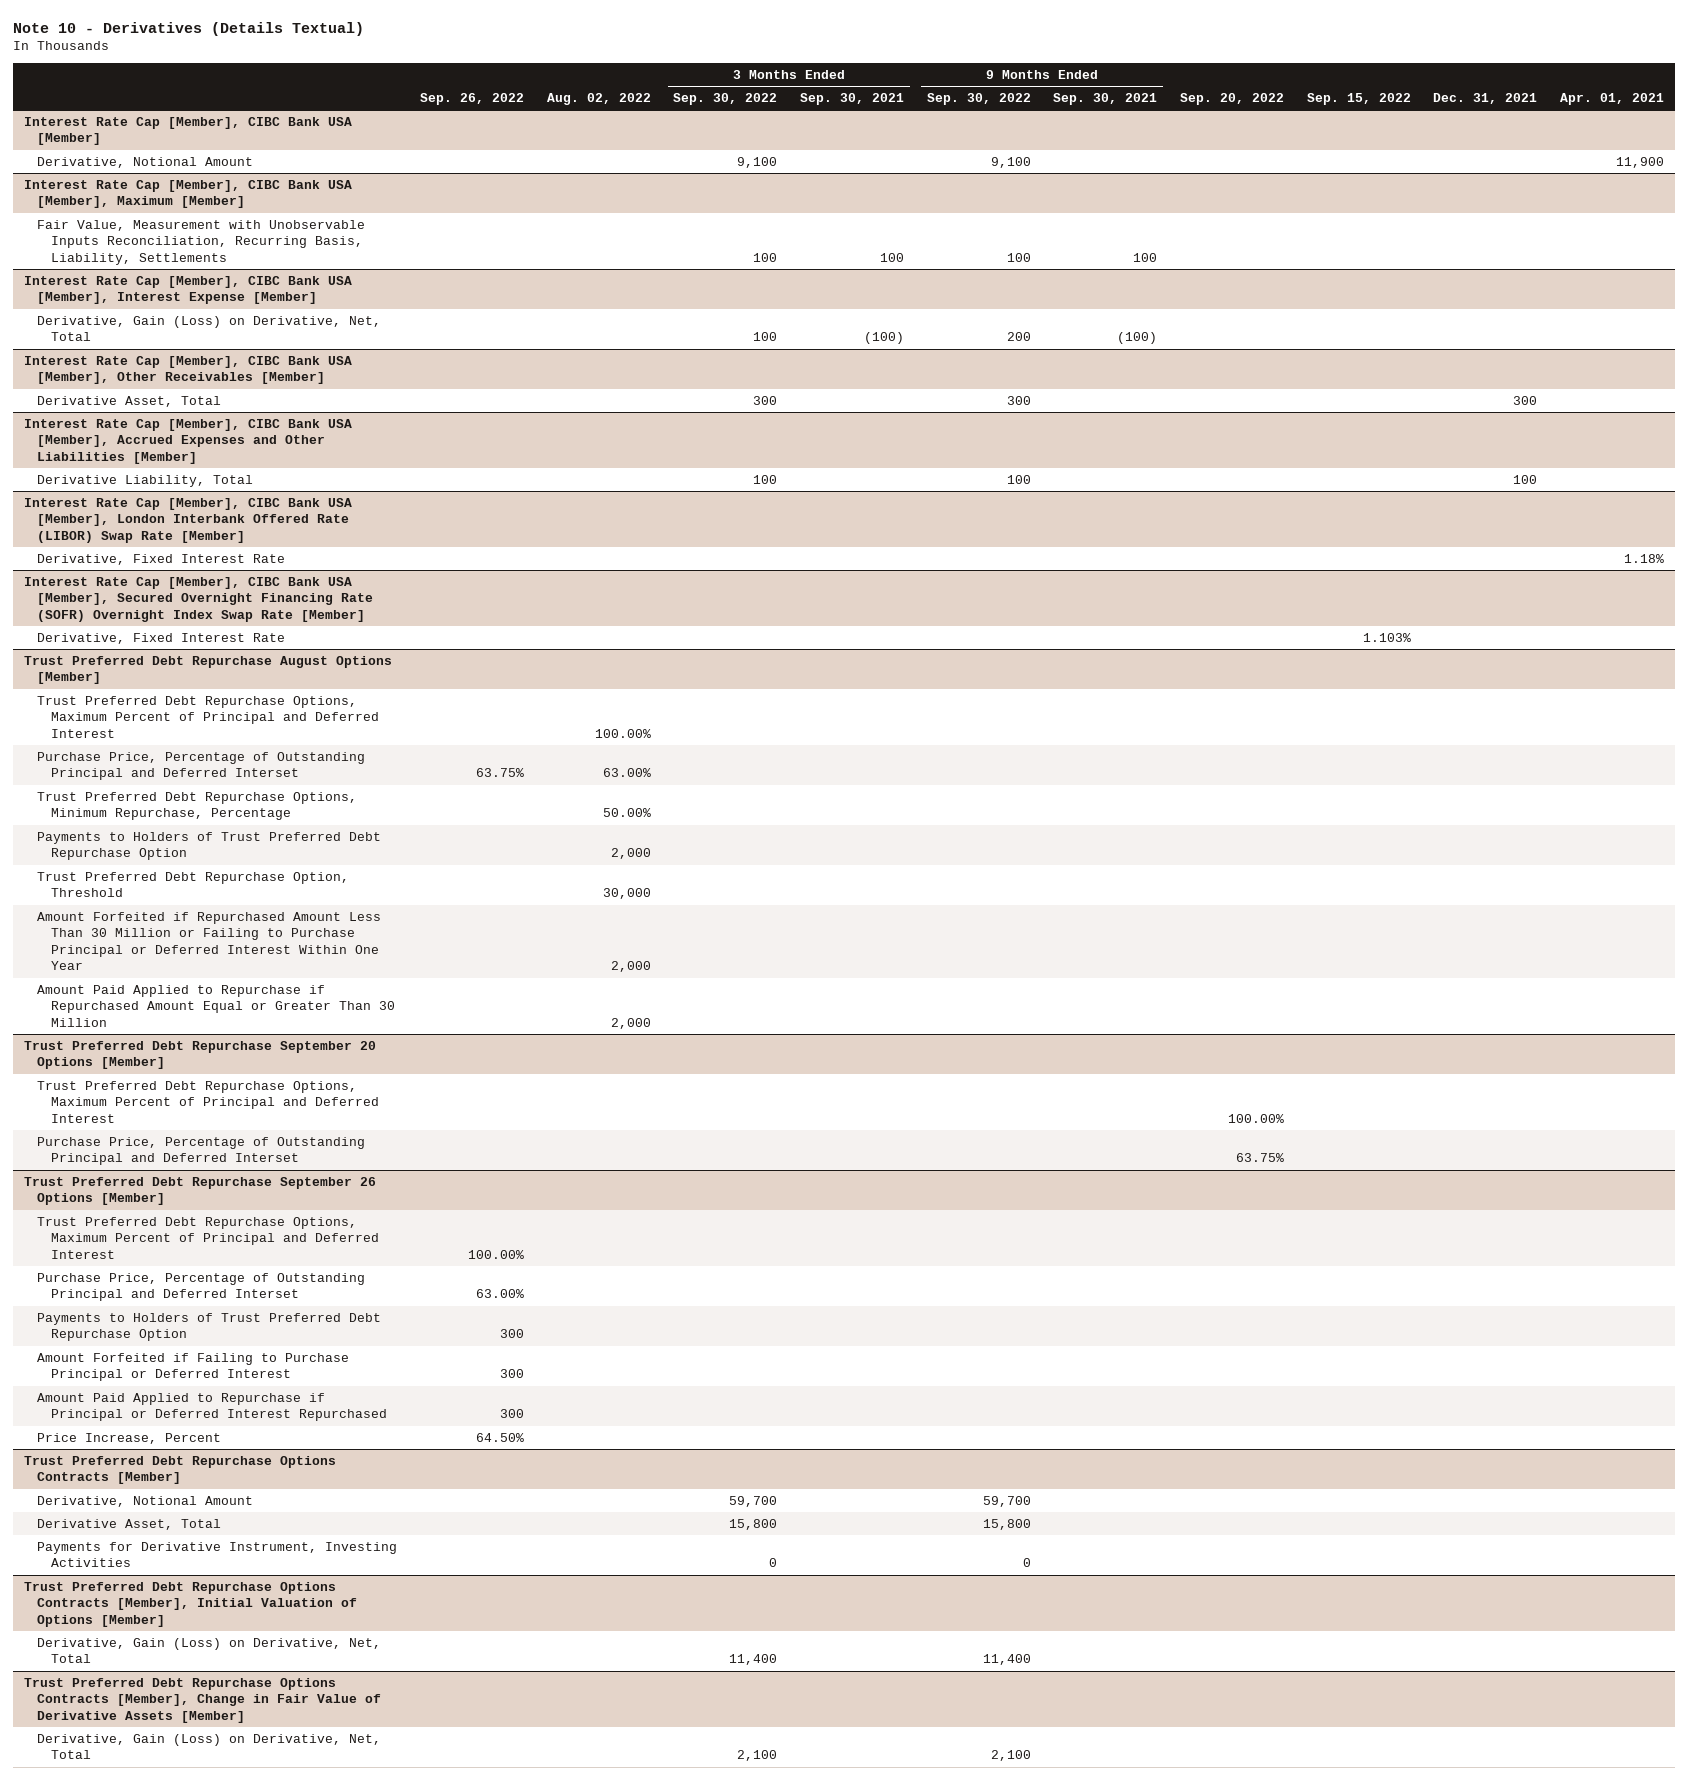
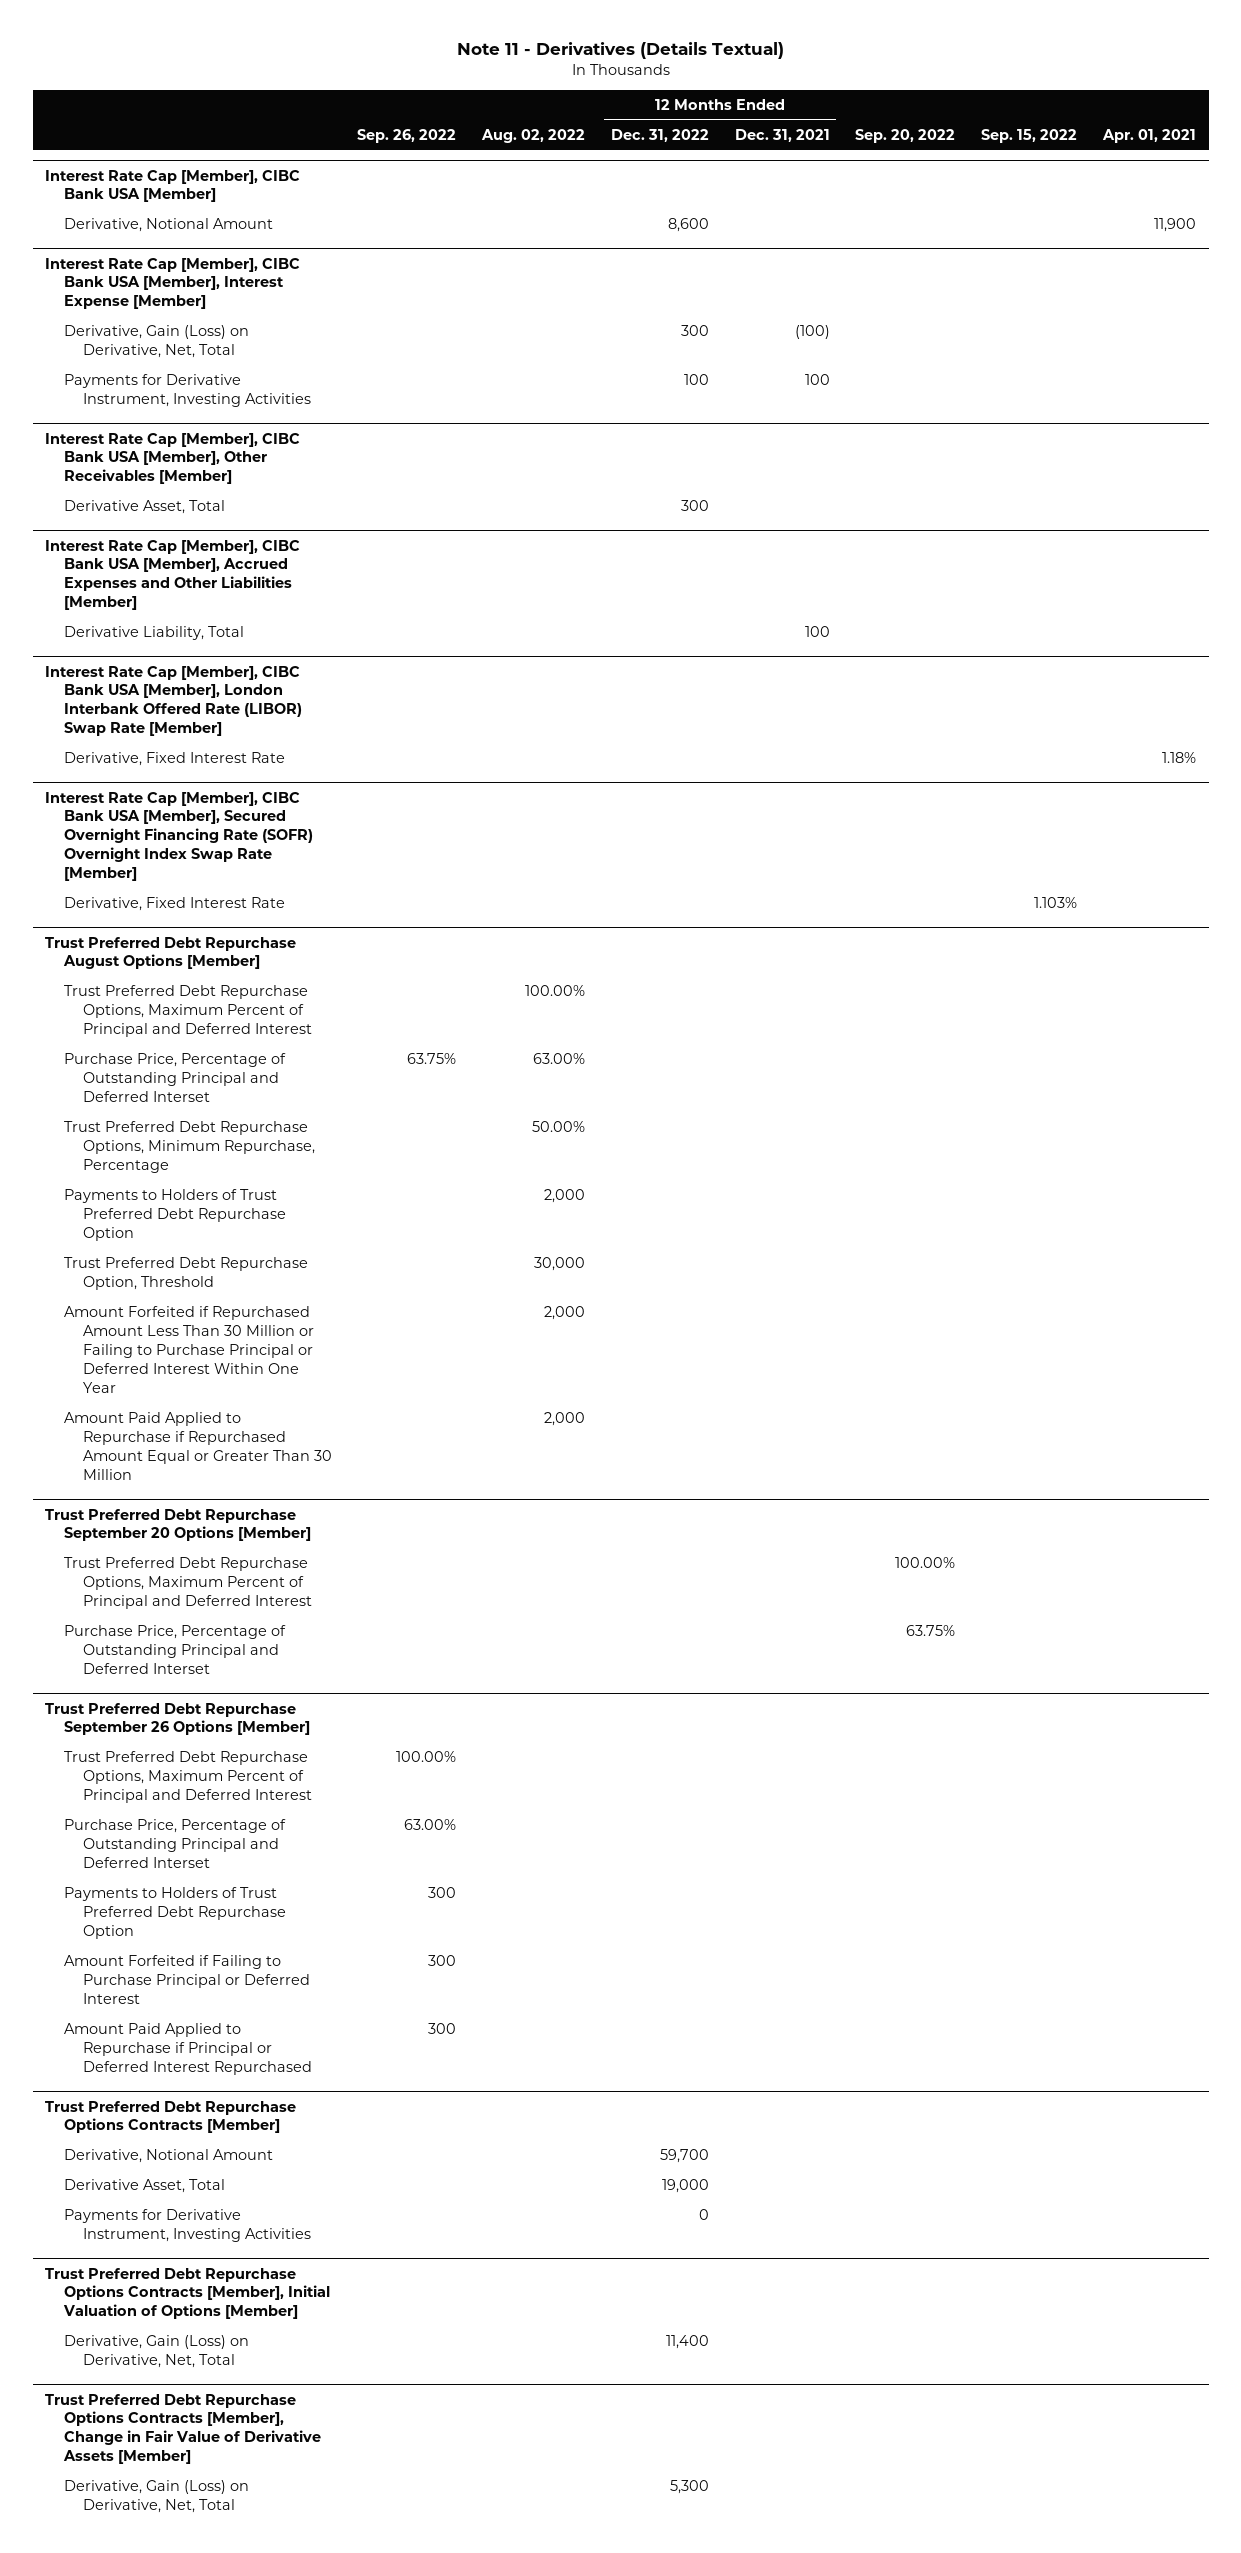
- Note 10 - Derivatives (Details Textual)
+ Note 11 - Derivatives (Details Textual)
- | Sep. 26, 2022 | Aug. 02, 2022 | 3 Months Ended Sep. 30, 2022 | 3 Months Ended Sep. 30, 2021 | 9 Months Ended Sep. 30, 2022 | 9 Months Ended Sep. 30, 2021 | Sep. 20, 2022 | Sep. 15, 2022 | Dec. 31, 2021 | Apr. 01, 2021
+ | Sep. 26, 2022 | Aug. 02, 2022 | 12 Months Ended Dec. 31, 2022 | 12 Months Ended Dec. 31, 2021 | Sep. 20, 2022 | Sep. 15, 2022 | Apr. 01, 2021
- Interest Rate Cap [Member], CIBC Bank USA [Member], Maximum [Member]
- Fair Value, Measurement with Unobservable Inputs Reconciliation, Recurring Basis, Liability, Settlements | | | 100 | 100 | 100 | 100 | | | |
@ Interest Rate Cap [Member], CIBC Bank USA [Member], Interest Expense [Member]
+ Payments for Derivative Instrument, Investing Activities | | | 100 | 100 | | |
@ Trust Preferred Debt Repurchase September 26 Options [Member]
- Price Increase, Percent | 64.50% | | | | | | | | |

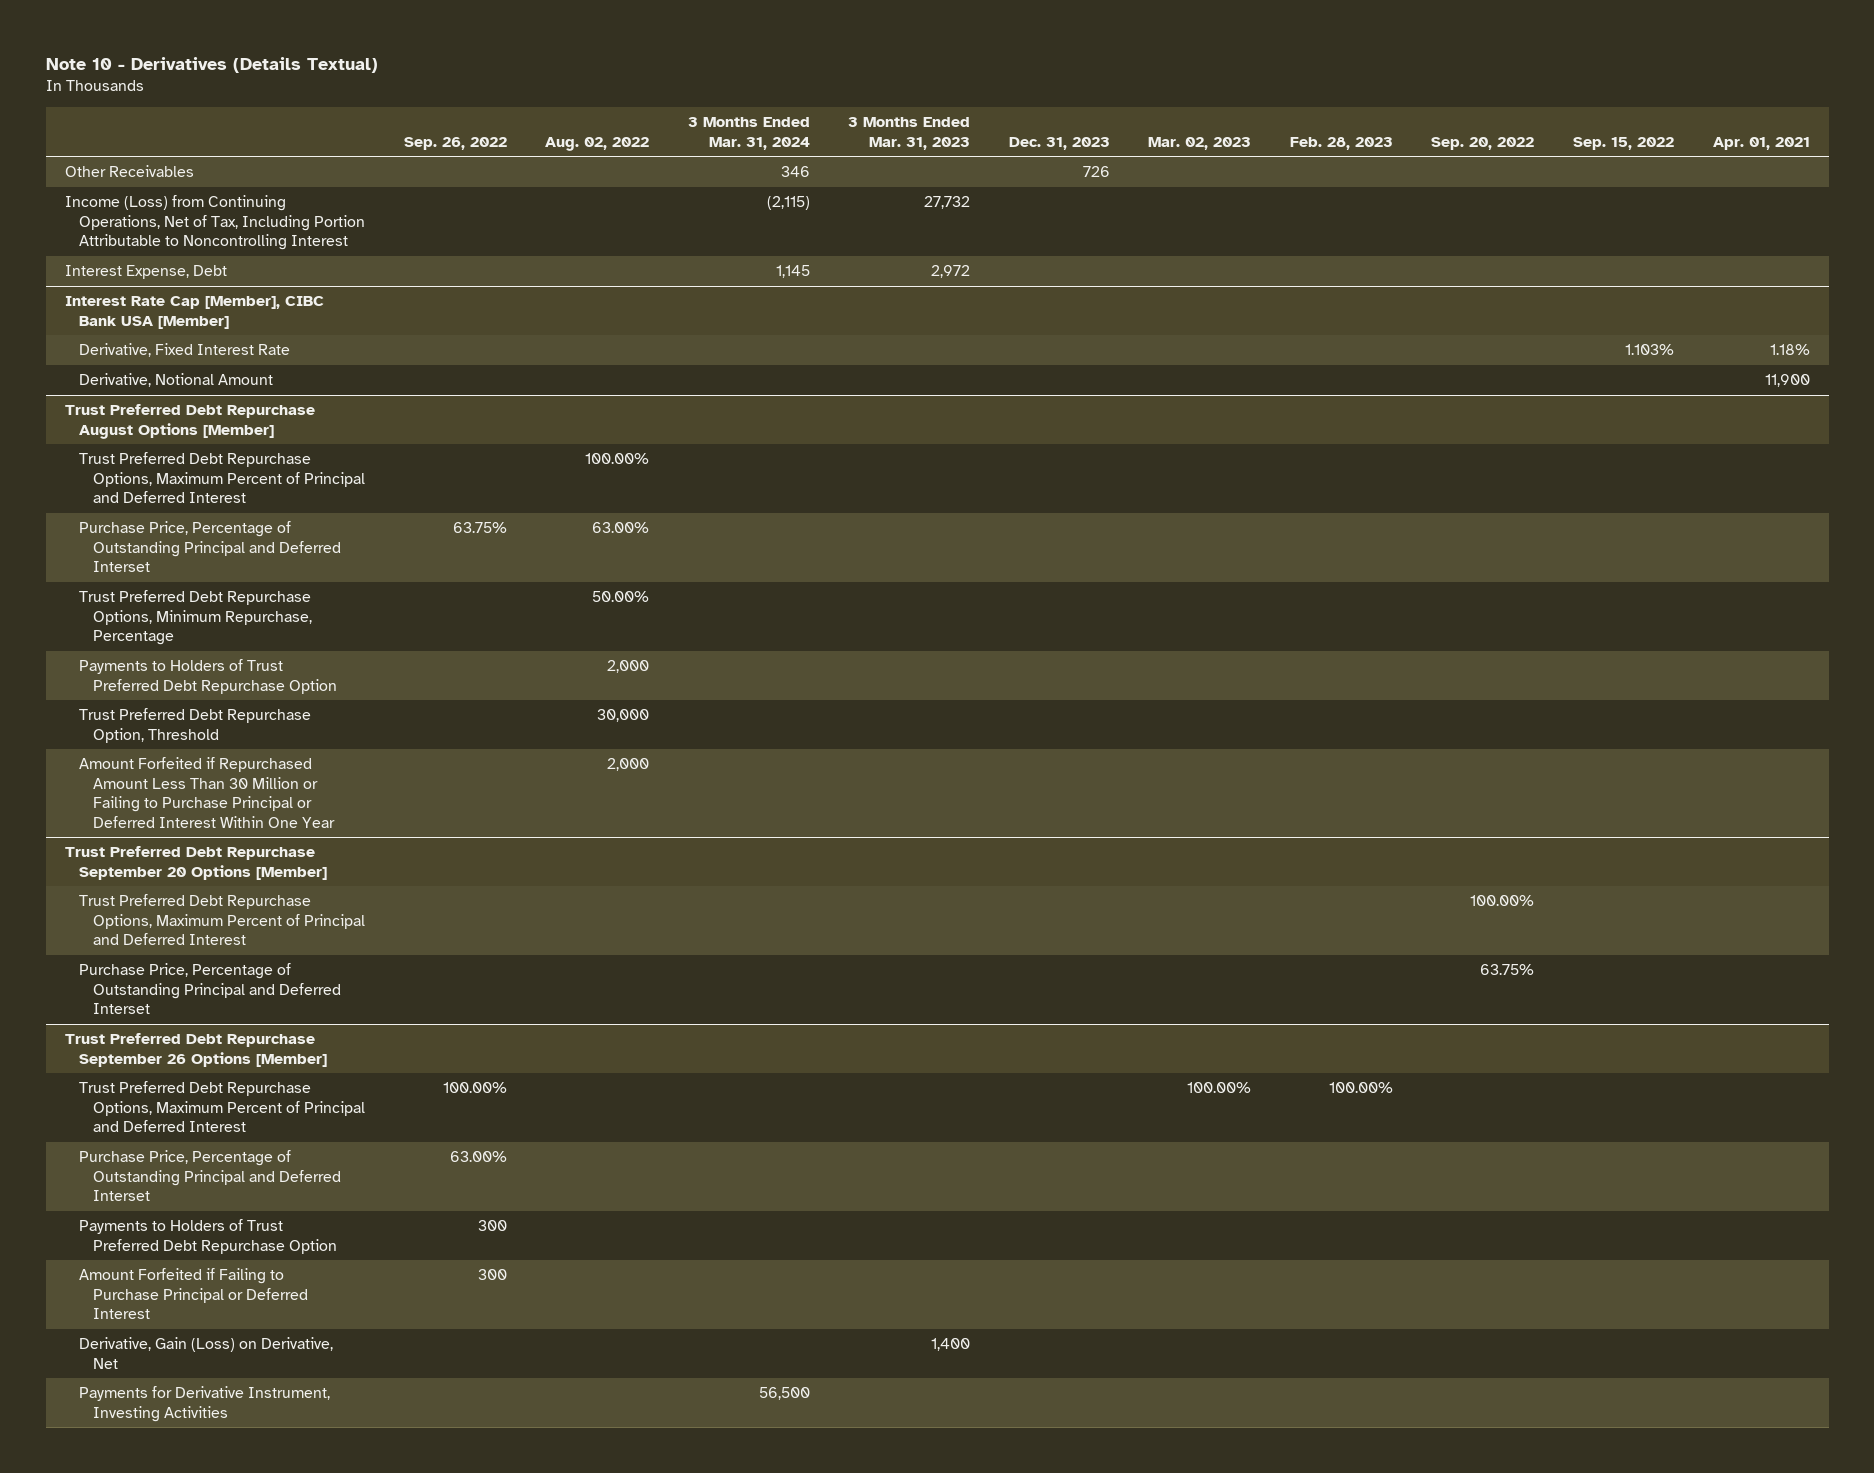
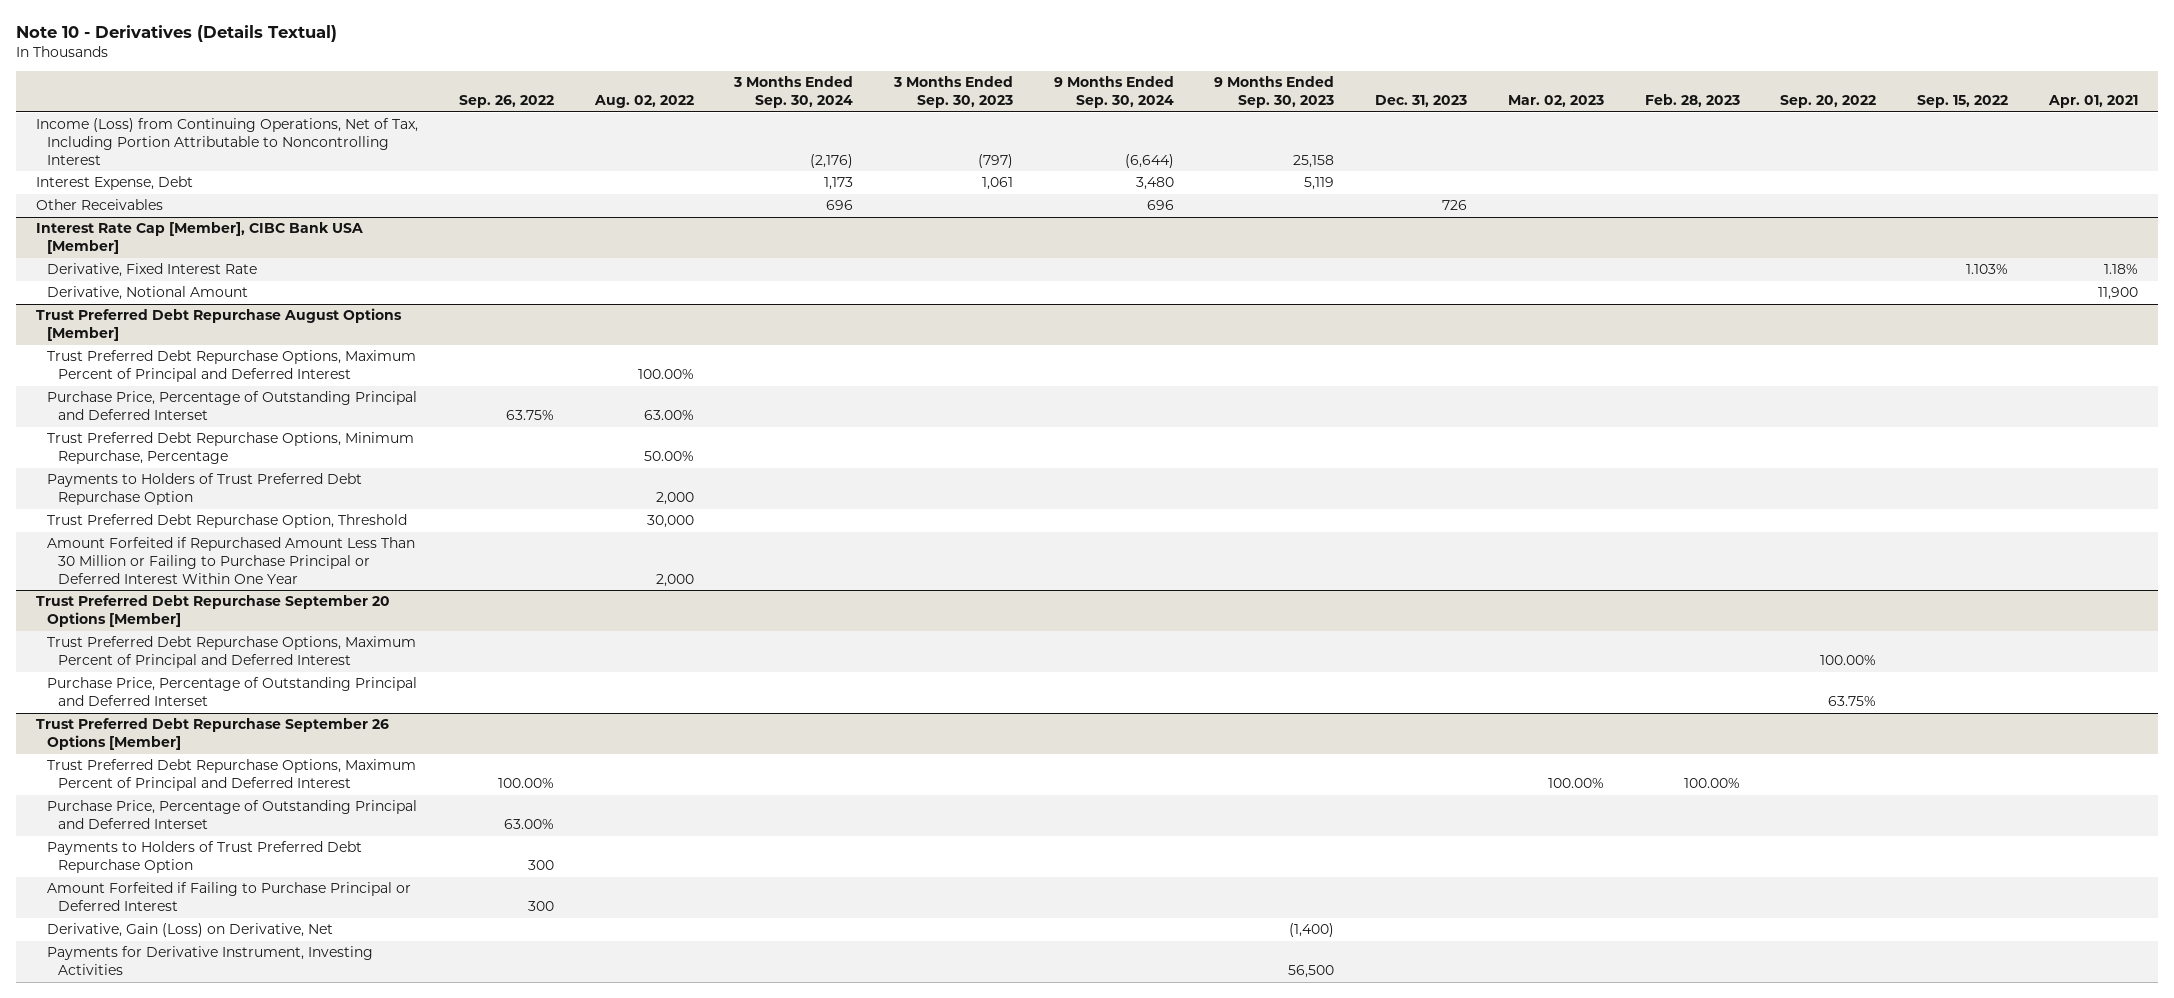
- | Sep. 26, 2022 | Aug. 02, 2022 | 3 Months Ended Mar. 31, 2024 | 3 Months Ended Mar. 31, 2023 | Dec. 31, 2023 | Mar. 02, 2023 | Feb. 28, 2023 | Sep. 20, 2022 | Sep. 15, 2022 | Apr. 01, 2021
+ | Sep. 26, 2022 | Aug. 02, 2022 | 3 Months Ended Sep. 30, 2024 | 3 Months Ended Sep. 30, 2023 | 9 Months Ended Sep. 30, 2024 | 9 Months Ended Sep. 30, 2023 | Dec. 31, 2023 | Mar. 02, 2023 | Feb. 28, 2023 | Sep. 20, 2022 | Sep. 15, 2022 | Apr. 01, 2021
moved down: Other Receivables | | | 696 | | 696 | | 726 | | | | |

